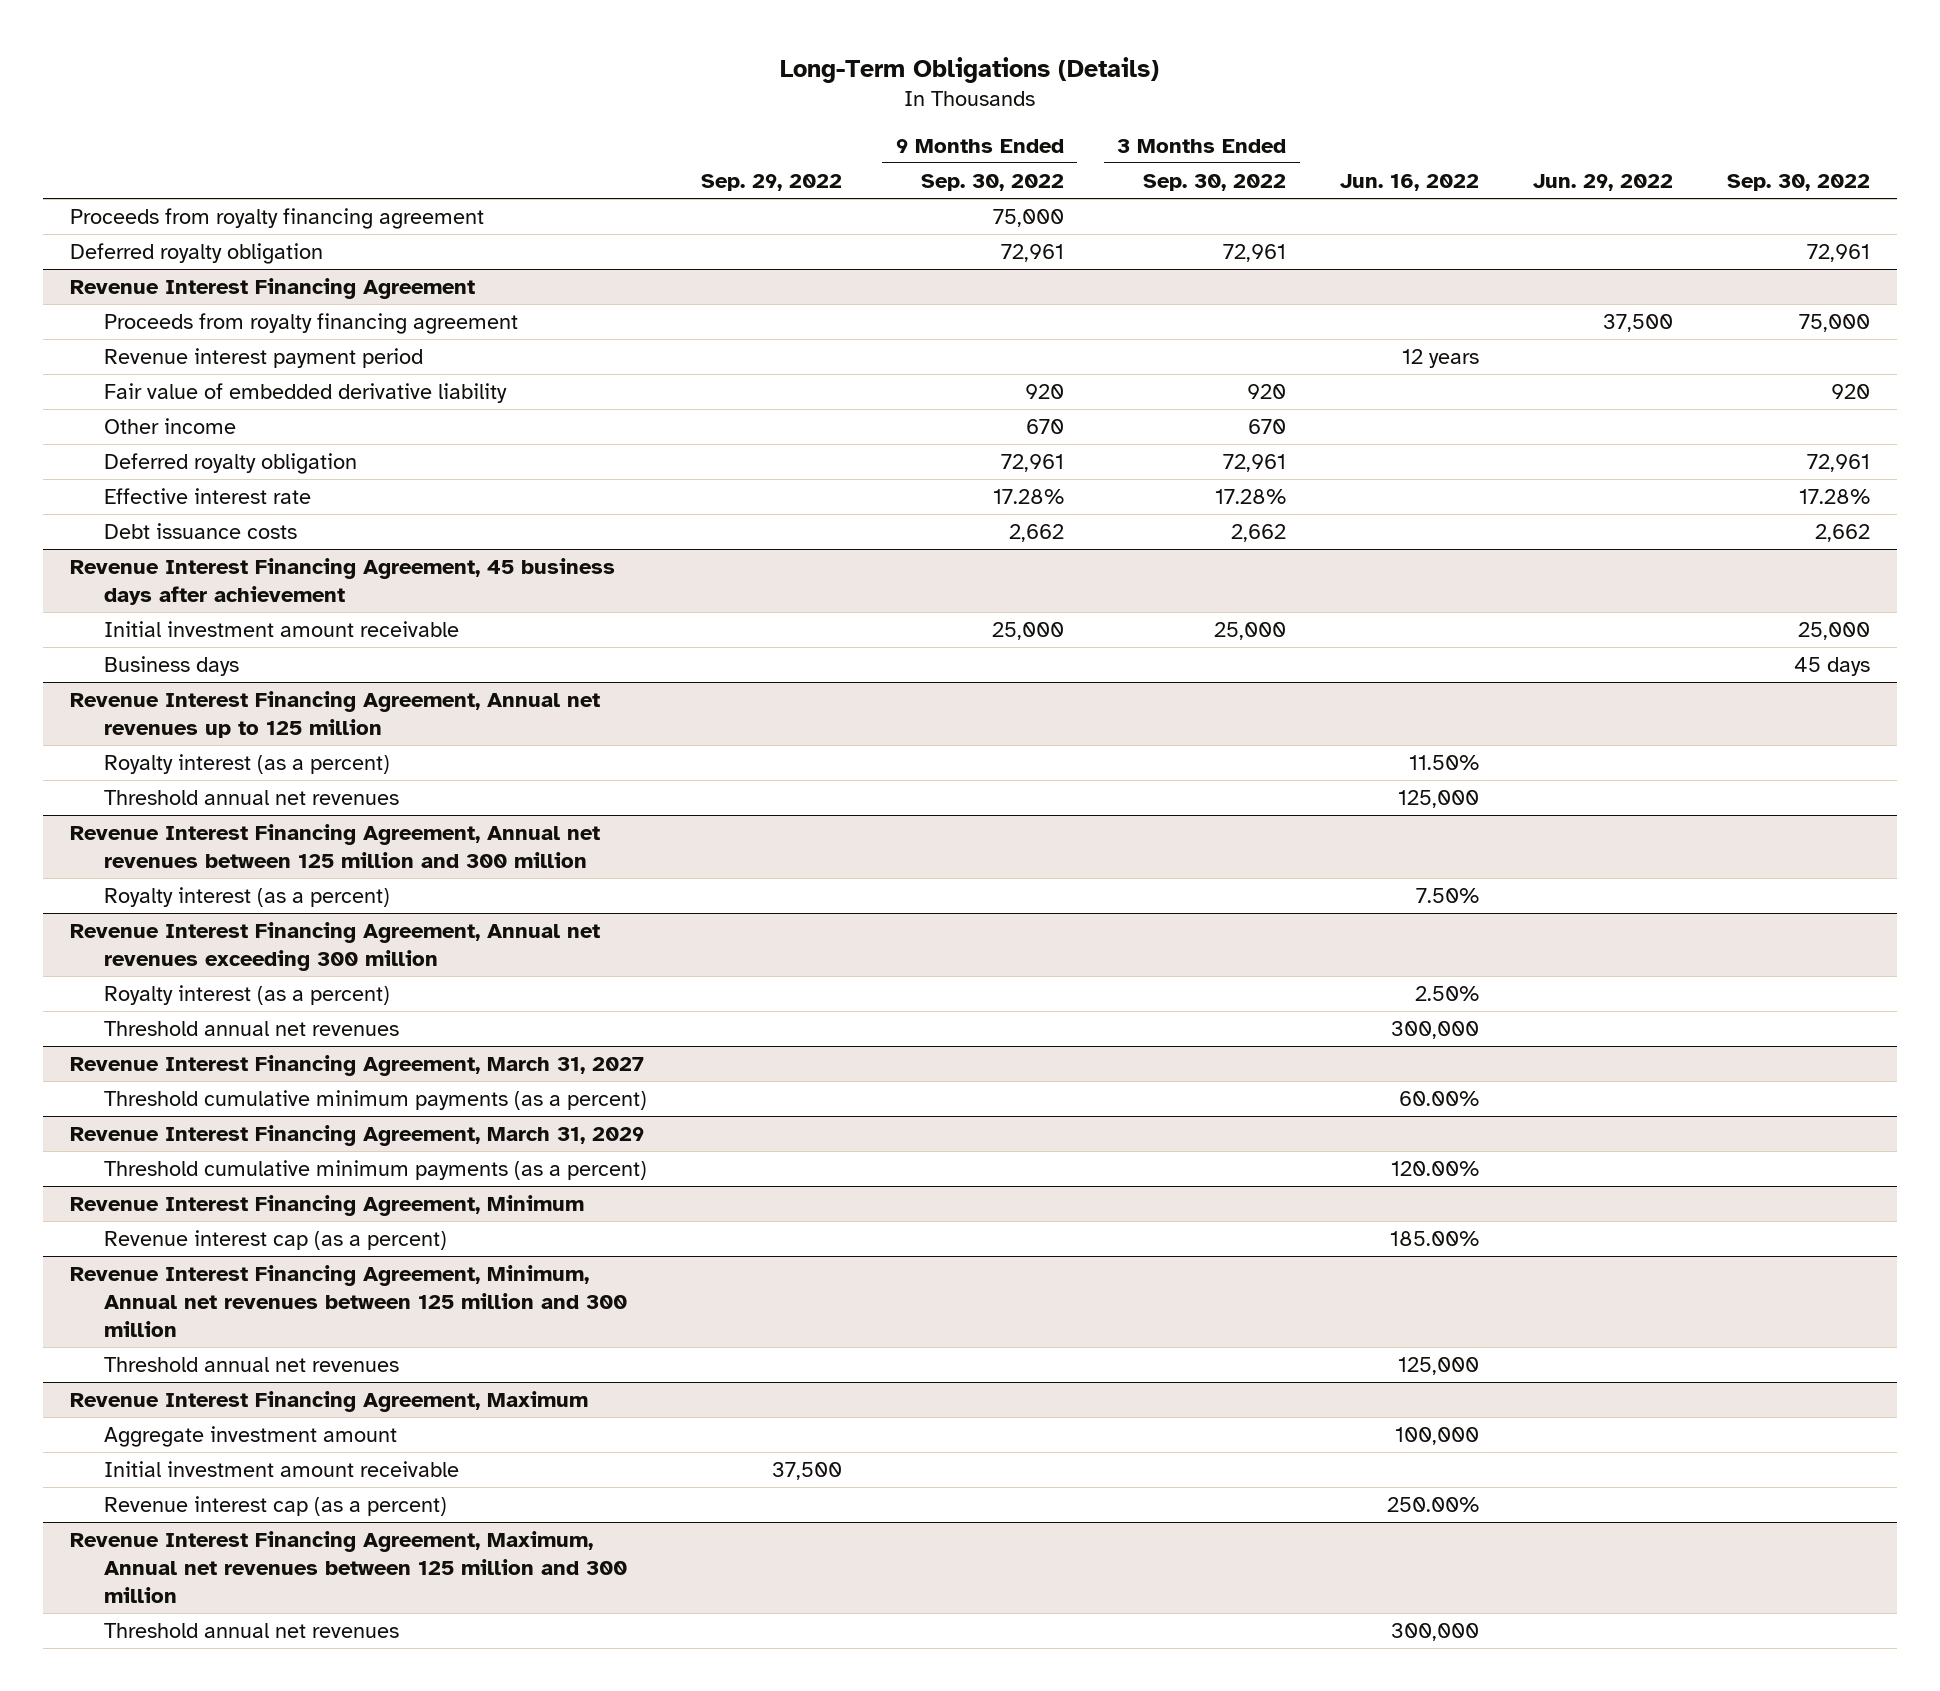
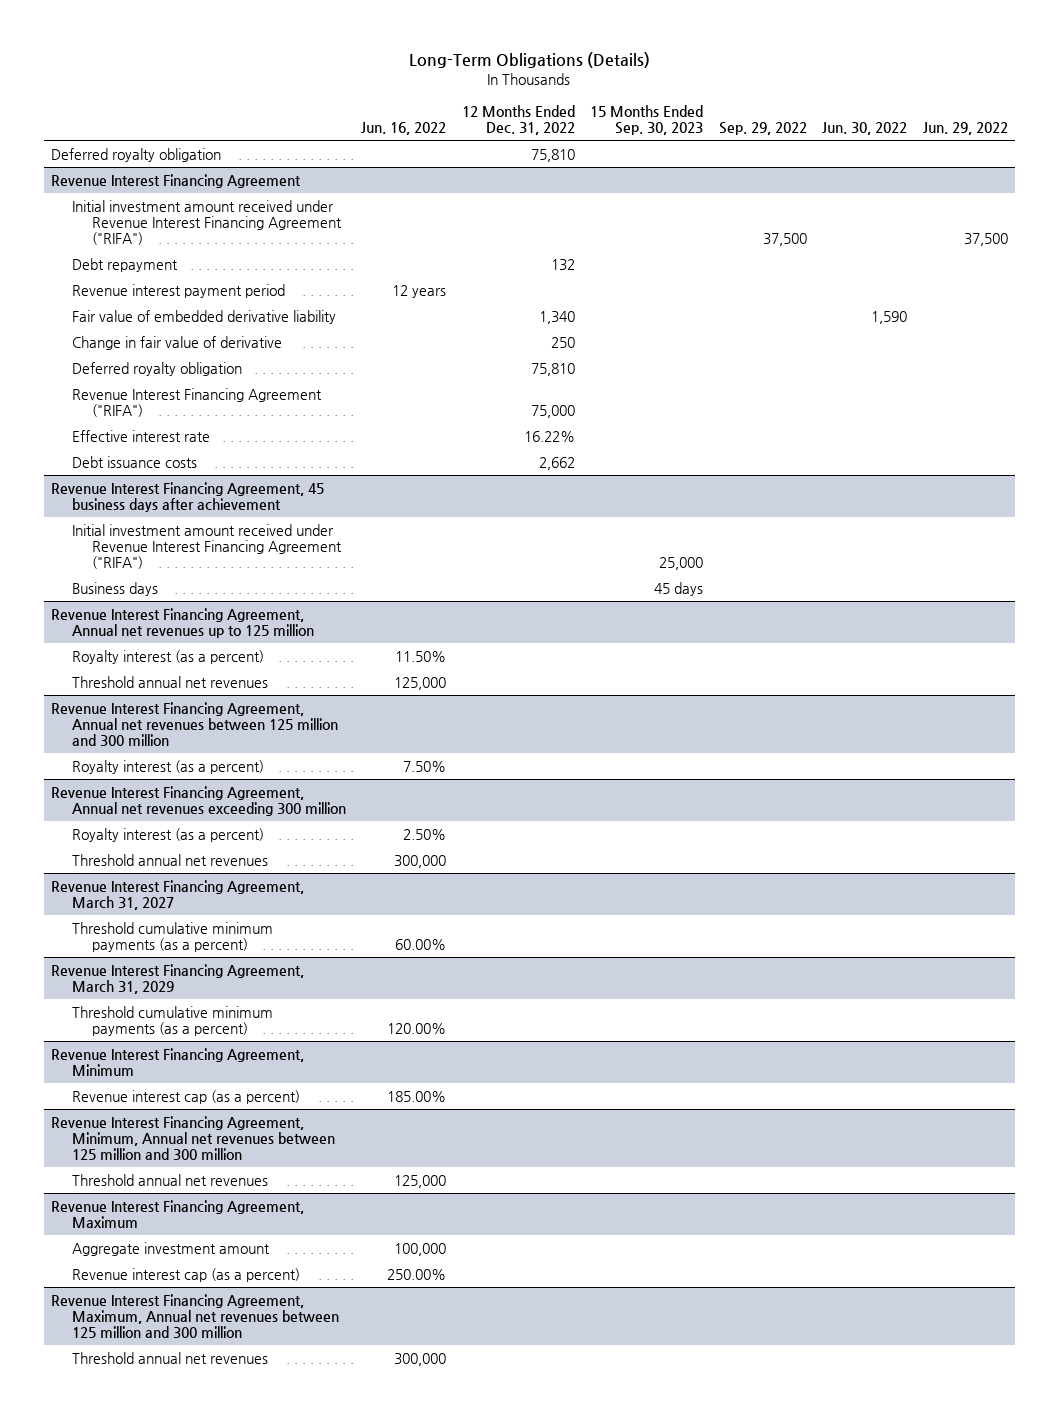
- | Sep. 29, 2022 | 9 Months Ended Sep. 30, 2022 | 3 Months Ended Sep. 30, 2022 | Jun. 16, 2022 | Jun. 29, 2022 | Sep. 30, 2022
+ | Jun. 16, 2022 | 12 Months Ended Dec. 31, 2022 | 15 Months Ended Sep. 30, 2023 | Sep. 29, 2022 | Jun. 30, 2022 | Jun. 29, 2022
- Proceeds from royalty financing agreement | | 75,000 | | | |
@ Revenue Interest Financing Agreement
- Proceeds from royalty financing agreement | | | | | 37,500 | 75,000
+ Initial investment amount received under Revenue Interest Financing Agreement ("RIFA") | | | | 37,500 | | 37,500
+ Debt repayment | | 132 | | | |
- Other income | | 670 | 670 | | |
+ Change in fair value of derivative | | 250 | | | |
+ Revenue Interest Financing Agreement ("RIFA") | | 75,000 | | | |
@ Revenue Interest Financing Agreement, 45 business days after achievement
- Initial investment amount receivable | | 25,000 | 25,000 | | | 25,000
+ Initial investment amount received under Revenue Interest Financing Agreement ("RIFA") | | | 25,000 | | |
@ Revenue Interest Financing Agreement, Maximum
- Initial investment amount receivable | 37,500 | | | | |

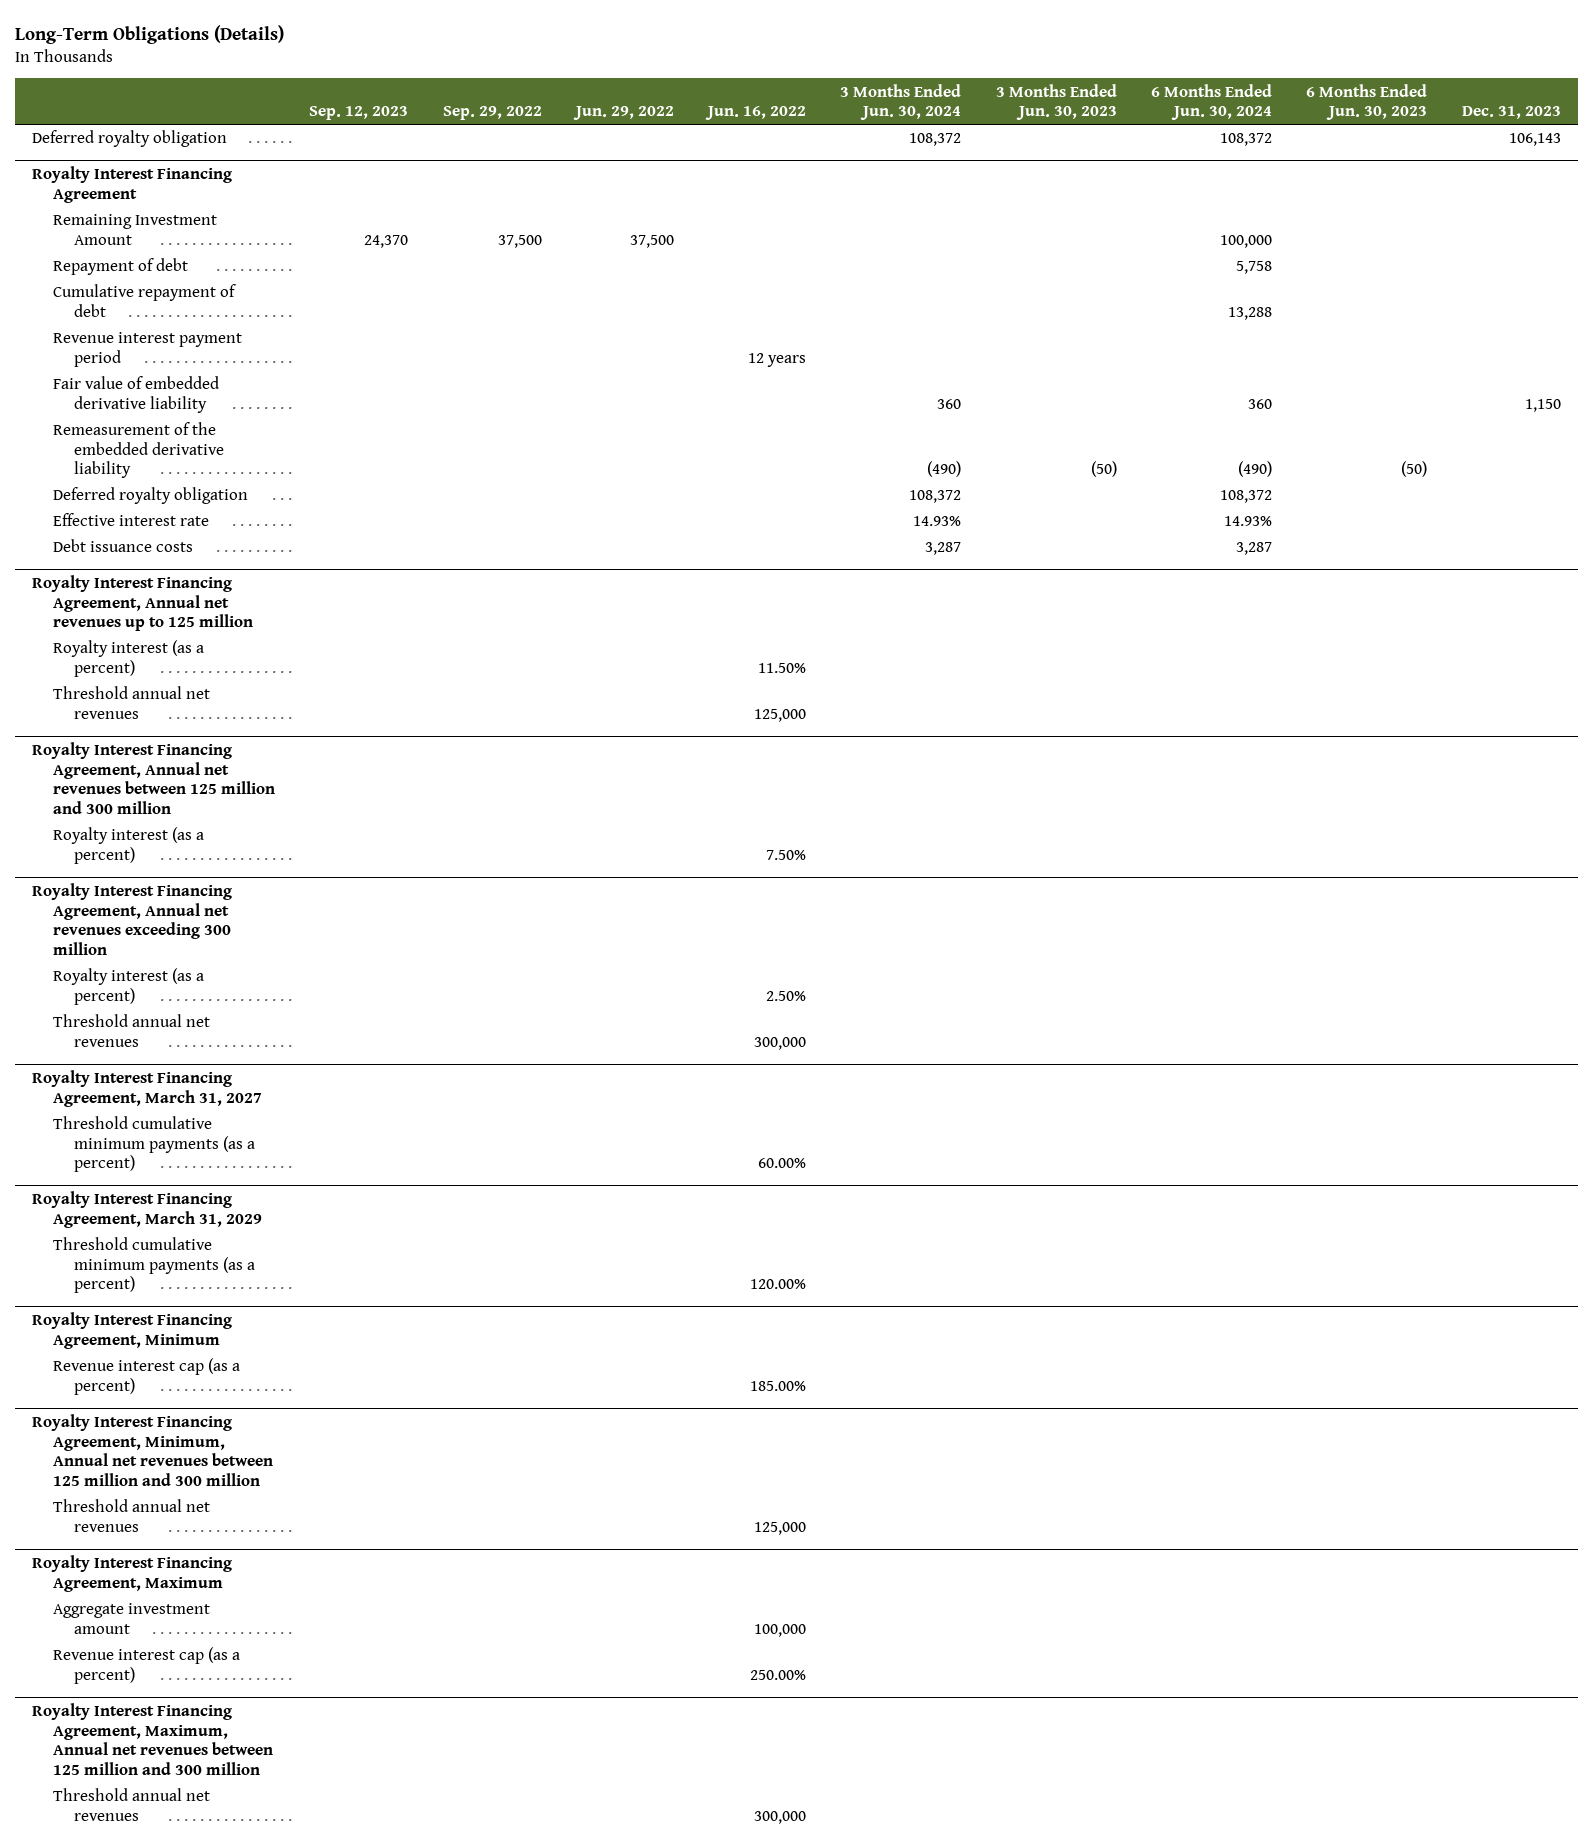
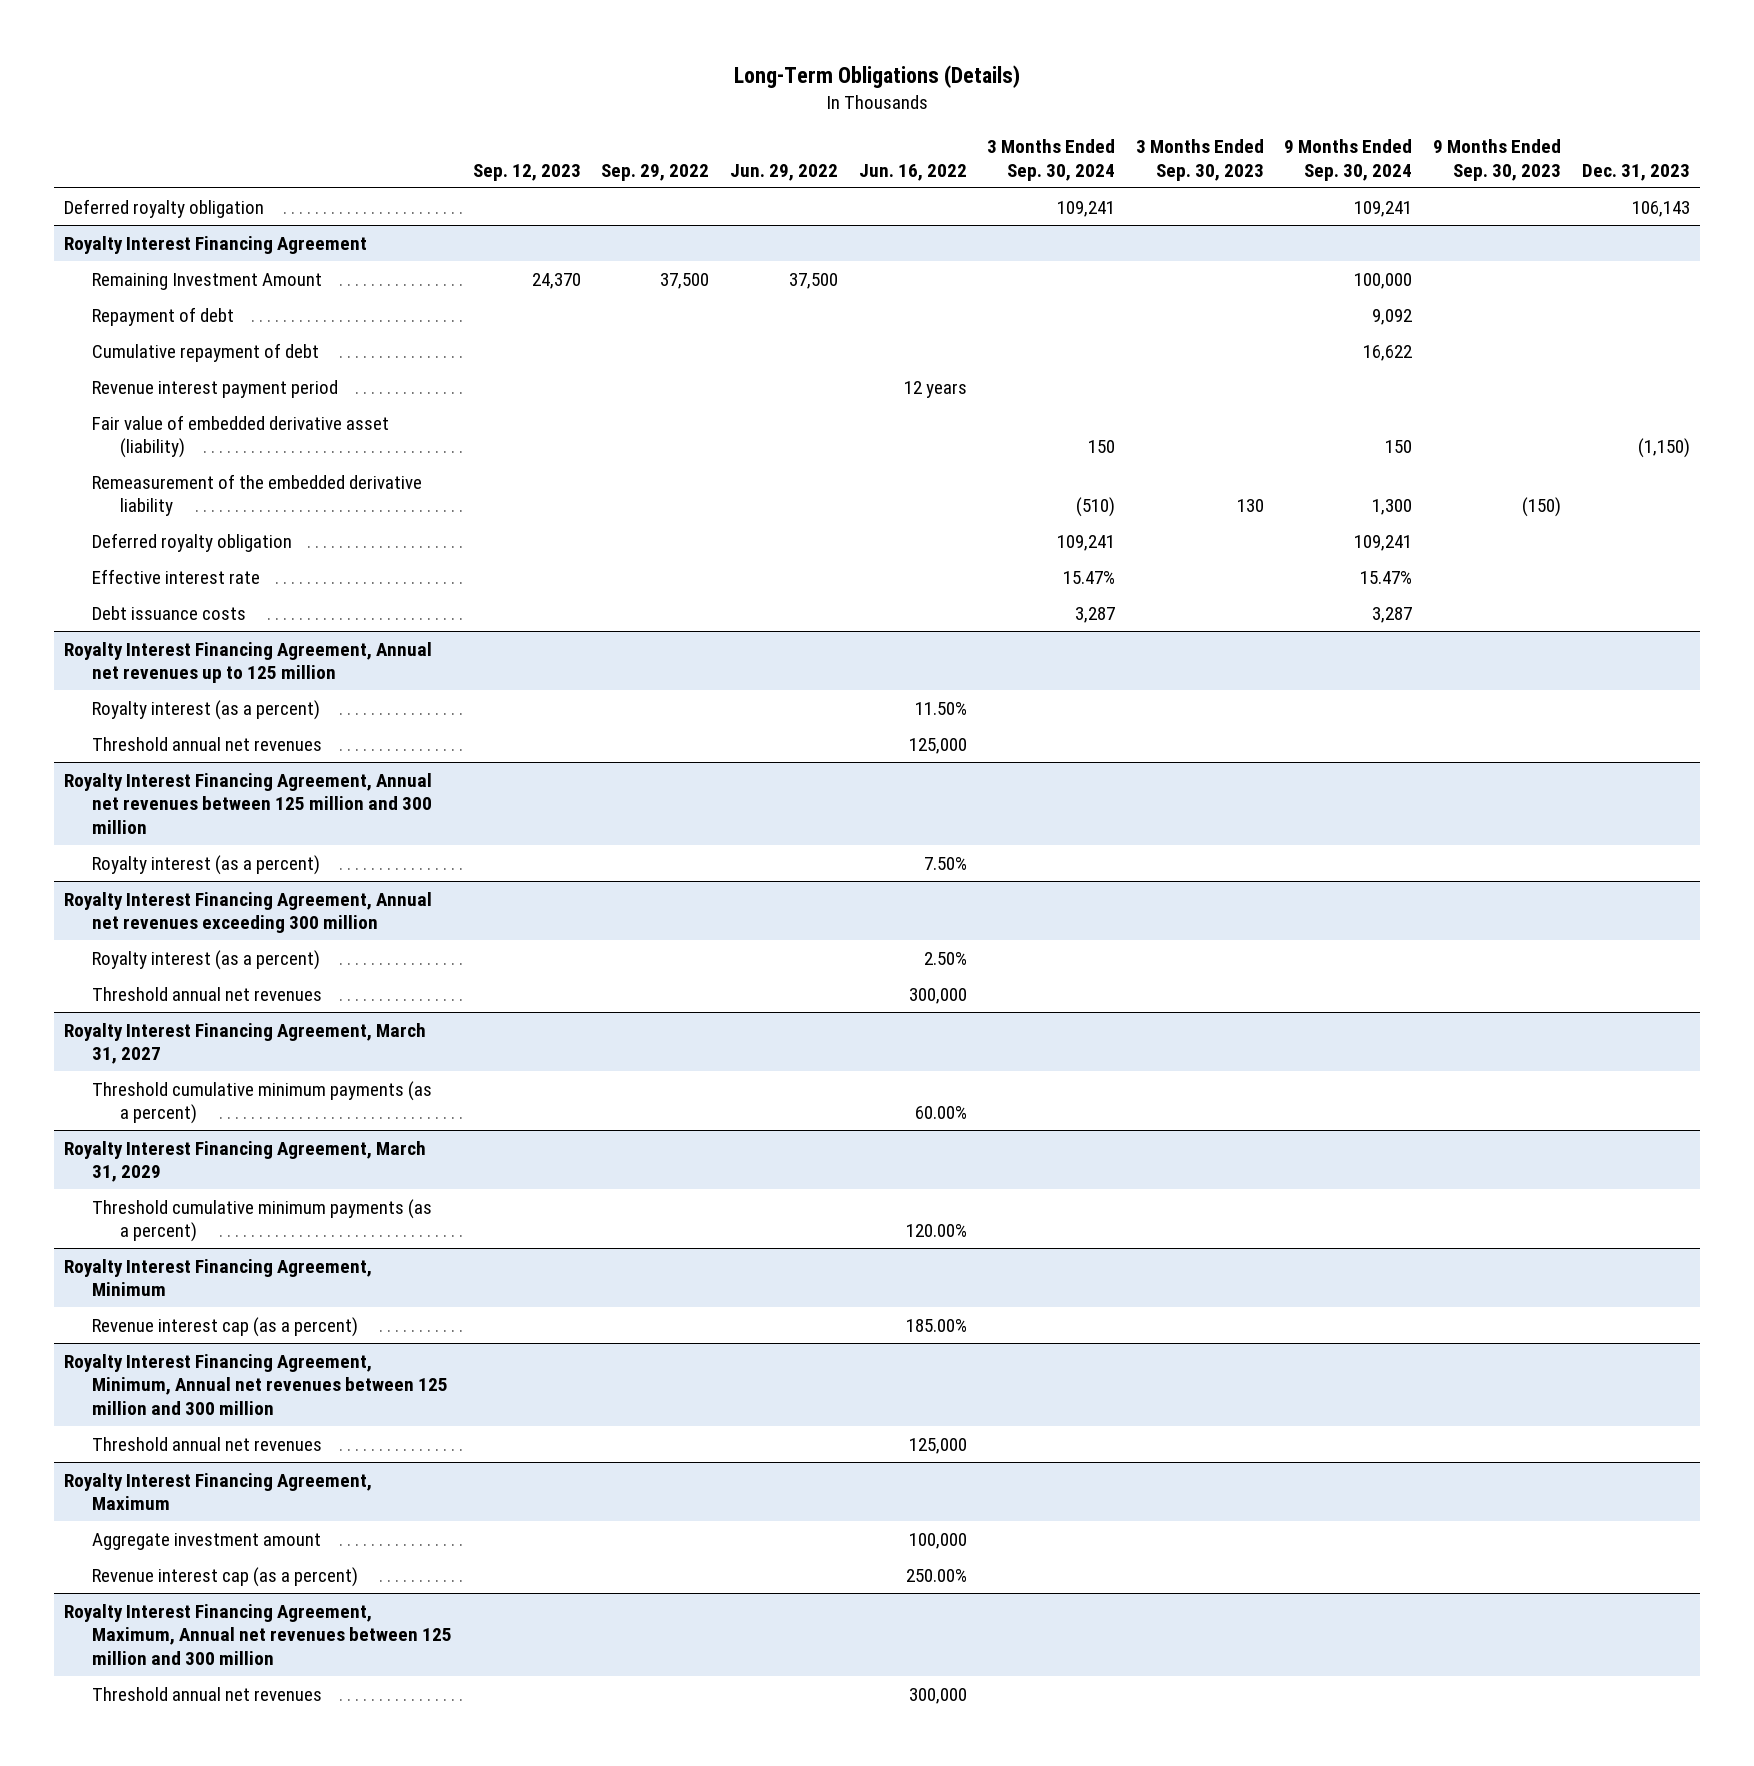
- | Sep. 12, 2023 | Sep. 29, 2022 | Jun. 29, 2022 | Jun. 16, 2022 | 3 Months Ended Jun. 30, 2024 | 3 Months Ended Jun. 30, 2023 | 6 Months Ended Jun. 30, 2024 | 6 Months Ended Jun. 30, 2023 | Dec. 31, 2023
+ | Sep. 12, 2023 | Sep. 29, 2022 | Jun. 29, 2022 | Jun. 16, 2022 | 3 Months Ended Sep. 30, 2024 | 3 Months Ended Sep. 30, 2023 | 9 Months Ended Sep. 30, 2024 | 9 Months Ended Sep. 30, 2023 | Dec. 31, 2023
@ Royalty Interest Financing Agreement
- Fair value of embedded derivative liability | | | | | 360 | | 360 | | 1,150
+ Fair value of embedded derivative asset (liability) | | | | | 150 | | 150 | | (1,150)

